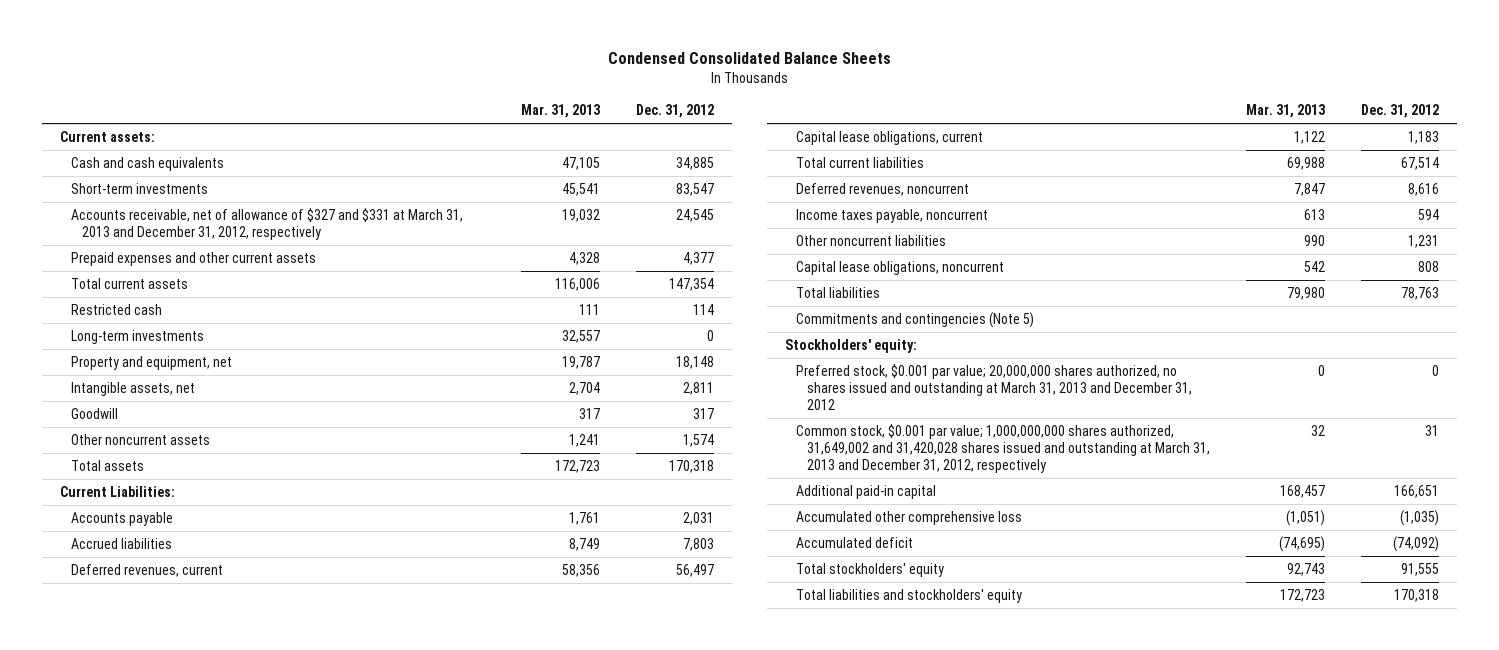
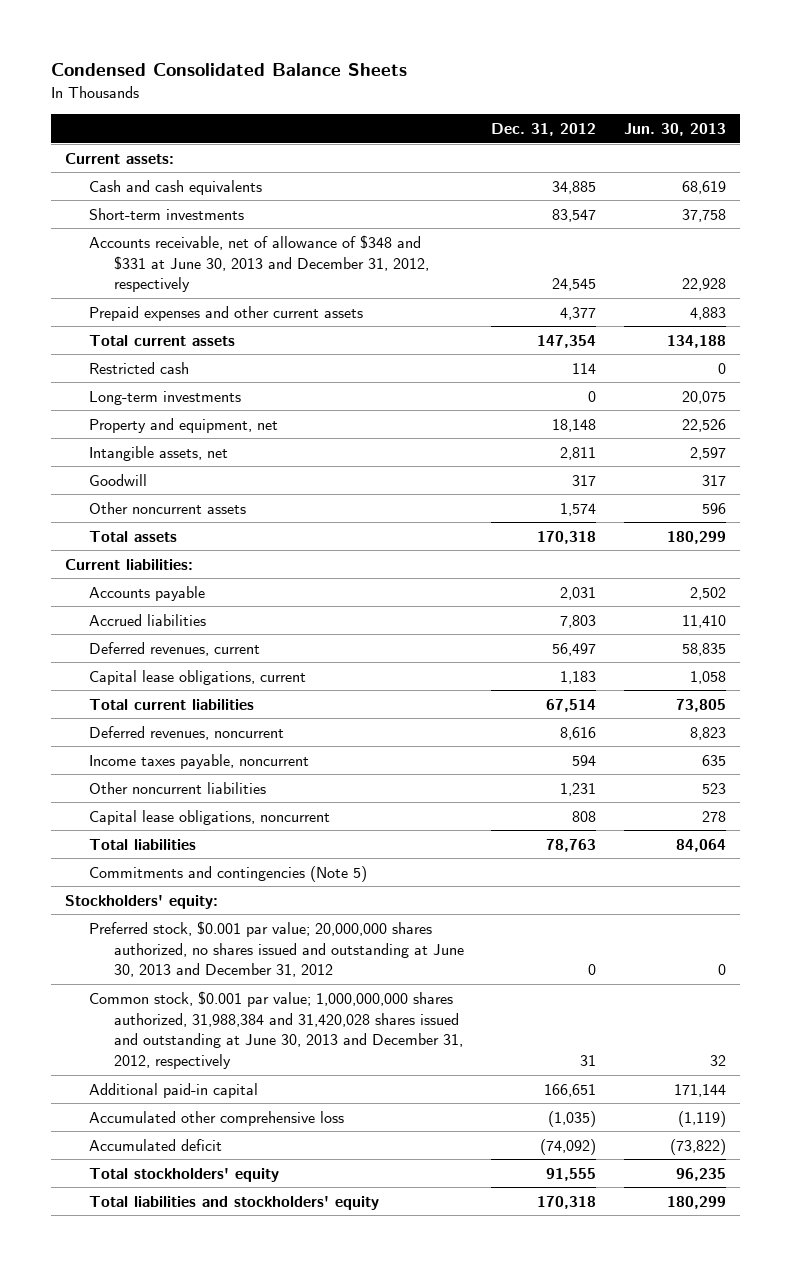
- | Mar. 31, 2013 | Dec. 31, 2012
+ | Dec. 31, 2012 | Jun. 30, 2013
- Accounts receivable, net of allowance of $327 and $331 at March 31, 2013 and December 31, 2012, respectively | 19,032 | 24,545
+ Accounts receivable, net of allowance of $348 and $331 at June 30, 2013 and December 31, 2012, respectively | 24,545 | 22,928
- Current Liabilities:
+ Current liabilities:
- Preferred stock, $0.001 par value; 20,000,000 shares authorized, no shares issued and outstanding at March 31, 2013 and December 31, 2012 | 0 | 0
- Common stock, $0.001 par value; 1,000,000,000 shares authorized, 31,649,002 and 31,420,028 shares issued and outstanding at March 31, 2013 and December 31, 2012, respectively | 32 | 31
+ Preferred stock, $0.001 par value; 20,000,000 shares authorized, no shares issued and outstanding at June 30, 2013 and December 31, 2012 | 0 | 0
+ Common stock, $0.001 par value; 1,000,000,000 shares authorized, 31,988,384 and 31,420,028 shares issued and outstanding at June 30, 2013 and December 31, 2012, respectively | 31 | 32

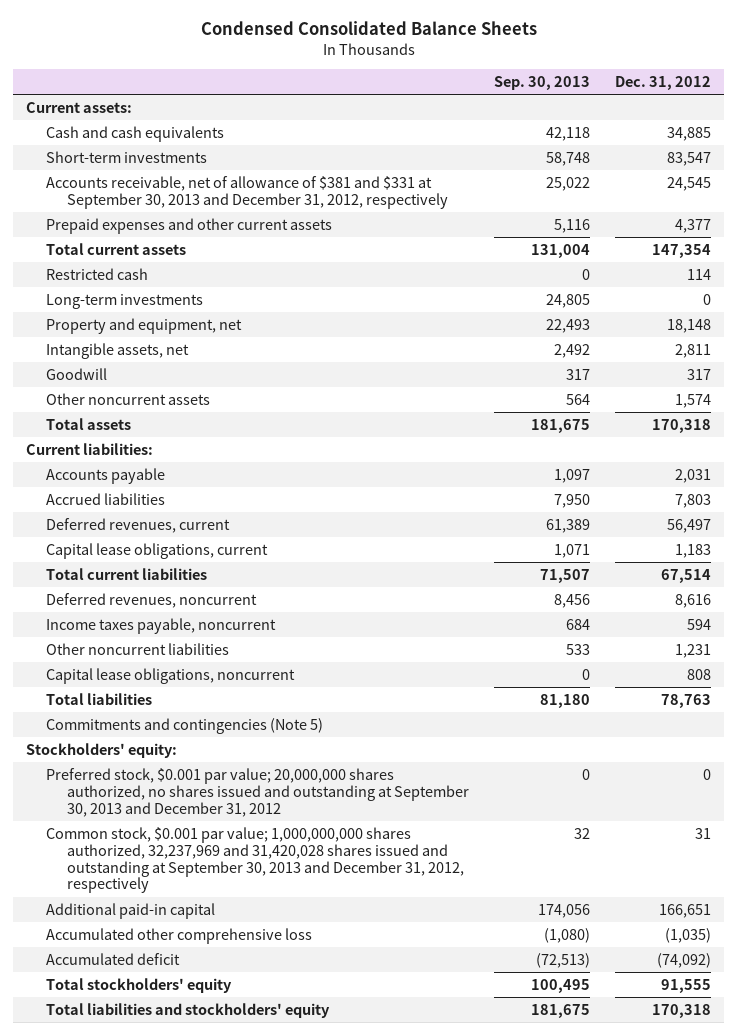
- | Dec. 31, 2012 | Jun. 30, 2013
+ | Sep. 30, 2013 | Dec. 31, 2012
- Accounts receivable, net of allowance of $348 and $331 at June 30, 2013 and December 31, 2012, respectively | 24,545 | 22,928
+ Accounts receivable, net of allowance of $381 and $331 at September 30, 2013 and December 31, 2012, respectively | 25,022 | 24,545
- Preferred stock, $0.001 par value; 20,000,000 shares authorized, no shares issued and outstanding at June 30, 2013 and December 31, 2012 | 0 | 0
- Common stock, $0.001 par value; 1,000,000,000 shares authorized, 31,988,384 and 31,420,028 shares issued and outstanding at June 30, 2013 and December 31, 2012, respectively | 31 | 32
+ Preferred stock, $0.001 par value; 20,000,000 shares authorized, no shares issued and outstanding at September 30, 2013 and December 31, 2012 | 0 | 0
+ Common stock, $0.001 par value; 1,000,000,000 shares authorized, 32,237,969 and 31,420,028 shares issued and outstanding at September 30, 2013 and December 31, 2012, respectively | 32 | 31

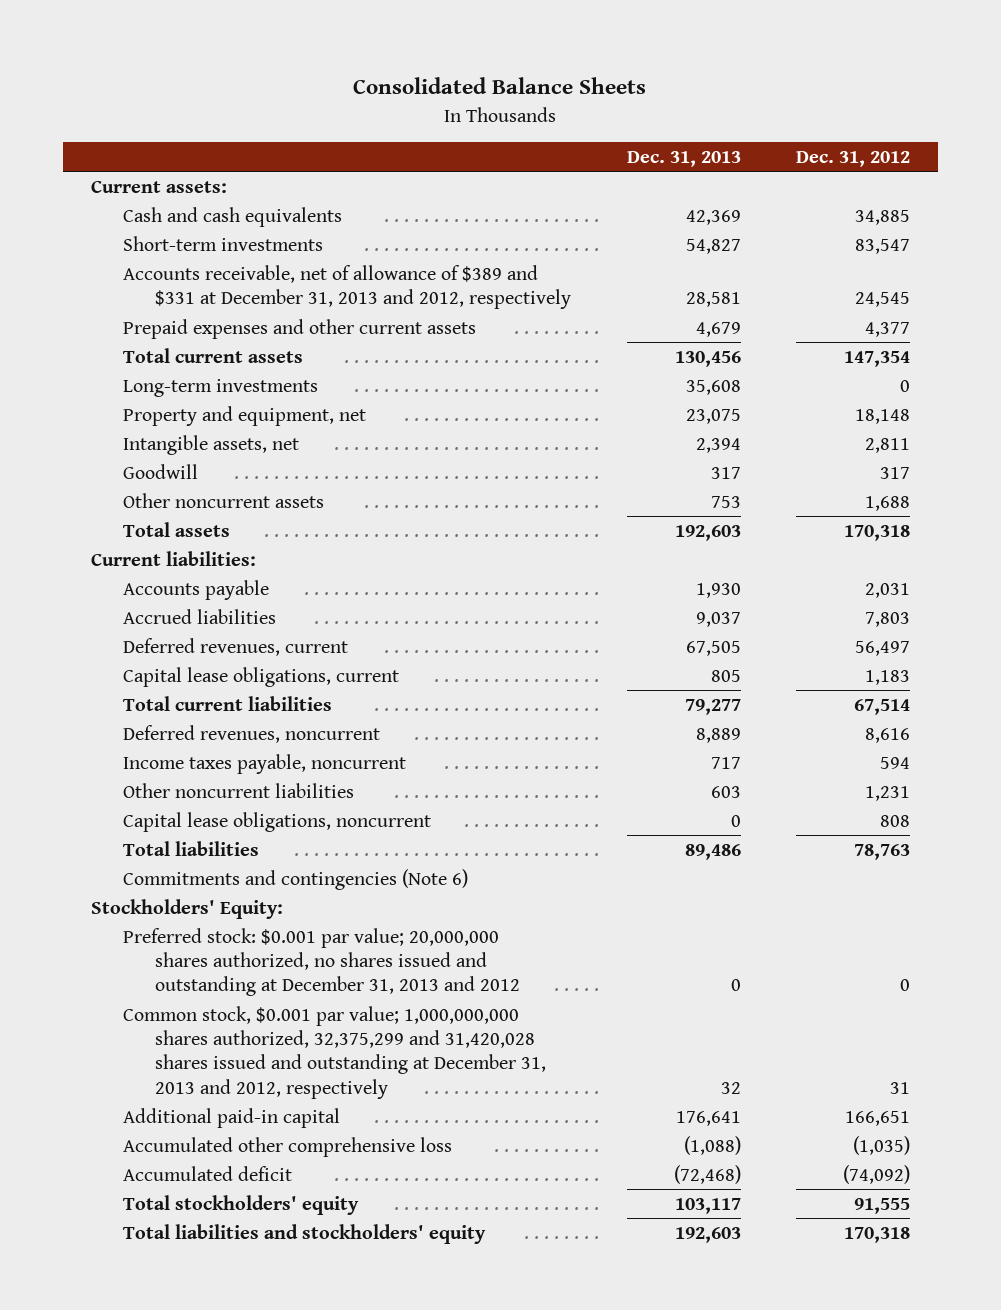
- Condensed Consolidated Balance Sheets
+ Consolidated Balance Sheets
- | Sep. 30, 2013 | Dec. 31, 2012
+ | Dec. 31, 2013 | Dec. 31, 2012
- Accounts receivable, net of allowance of $381 and $331 at September 30, 2013 and December 31, 2012, respectively | 25,022 | 24,545
+ Accounts receivable, net of allowance of $389 and $331 at December 31, 2013 and 2012, respectively | 28,581 | 24,545
- Restricted cash | 0 | 114
- Other noncurrent assets | 564 | 1,574
+ Other noncurrent assets | 753 | 1,688
- Commitments and contingencies (Note 5)
- Stockholders' equity:
- Preferred stock, $0.001 par value; 20,000,000 shares authorized, no shares issued and outstanding at September 30, 2013 and December 31, 2012 | 0 | 0
- Common stock, $0.001 par value; 1,000,000,000 shares authorized, 32,237,969 and 31,420,028 shares issued and outstanding at September 30, 2013 and December 31, 2012, respectively | 32 | 31
+ Commitments and contingencies (Note 6)
+ Stockholders' Equity:
+ Preferred stock: $0.001 par value; 20,000,000 shares authorized, no shares issued and outstanding at December 31, 2013 and 2012 | 0 | 0
+ Common stock, $0.001 par value; 1,000,000,000 shares authorized, 32,375,299 and 31,420,028 shares issued and outstanding at December 31, 2013 and 2012, respectively | 32 | 31

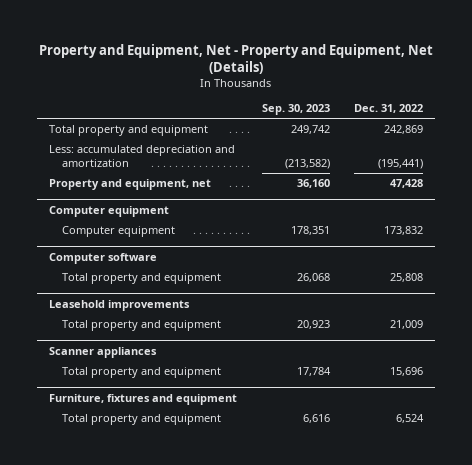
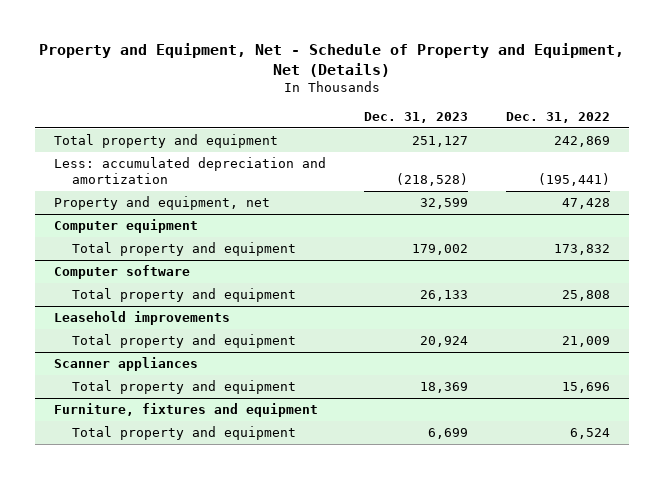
- Property and Equipment, Net - Property and Equipment, Net (Details)
+ Property and Equipment, Net - Schedule of Property and Equipment, Net (Details)
- | Sep. 30, 2023 | Dec. 31, 2022
+ | Dec. 31, 2023 | Dec. 31, 2022
@ Computer equipment
- Computer equipment | 178,351 | 173,832
+ Total property and equipment | 179,002 | 173,832

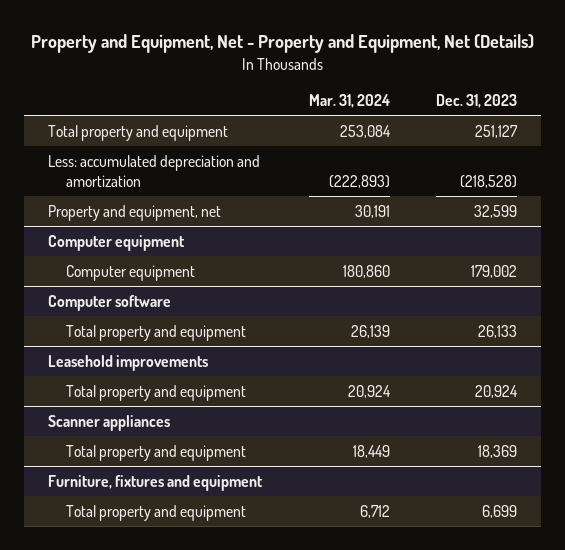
- Property and Equipment, Net - Schedule of Property and Equipment, Net (Details)
+ Property and Equipment, Net - Property and Equipment, Net (Details)
- | Dec. 31, 2023 | Dec. 31, 2022
+ | Mar. 31, 2024 | Dec. 31, 2023
@ Computer equipment
- Total property and equipment | 179,002 | 173,832
+ Computer equipment | 180,860 | 179,002

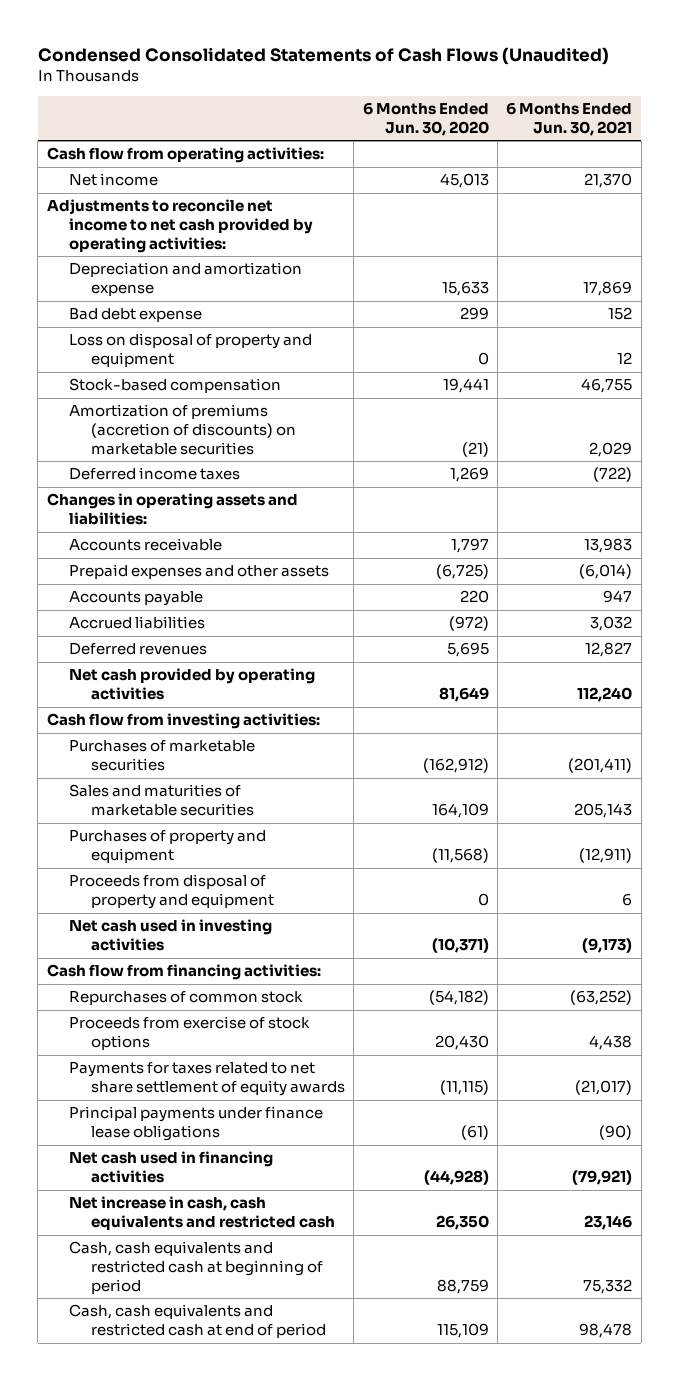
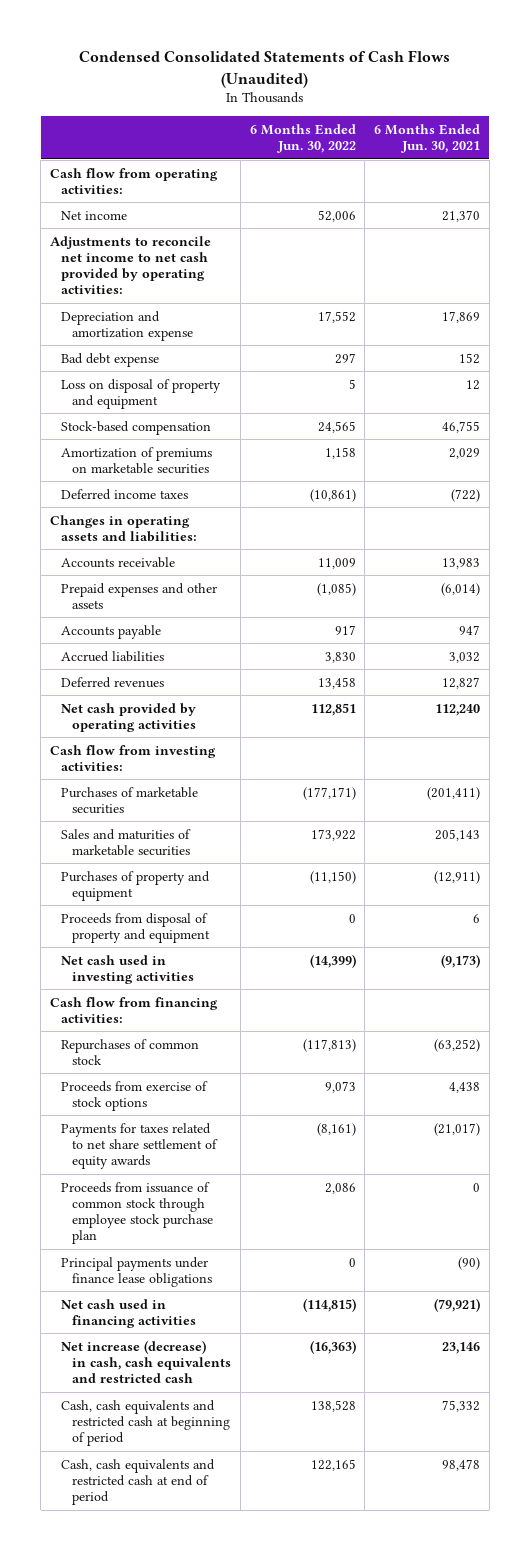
- | 6 Months Ended Jun. 30, 2020 | 6 Months Ended Jun. 30, 2021
+ | 6 Months Ended Jun. 30, 2022 | 6 Months Ended Jun. 30, 2021
- Amortization of premiums (accretion of discounts) on marketable securities | (21) | 2,029
+ Amortization of premiums on marketable securities | 1,158 | 2,029
+ Proceeds from issuance of common stock through employee stock purchase plan | 2,086 | 0
- Net increase in cash, cash equivalents and restricted cash | 26,350 | 23,146
+ Net increase (decrease) in cash, cash equivalents and restricted cash | (16,363) | 23,146

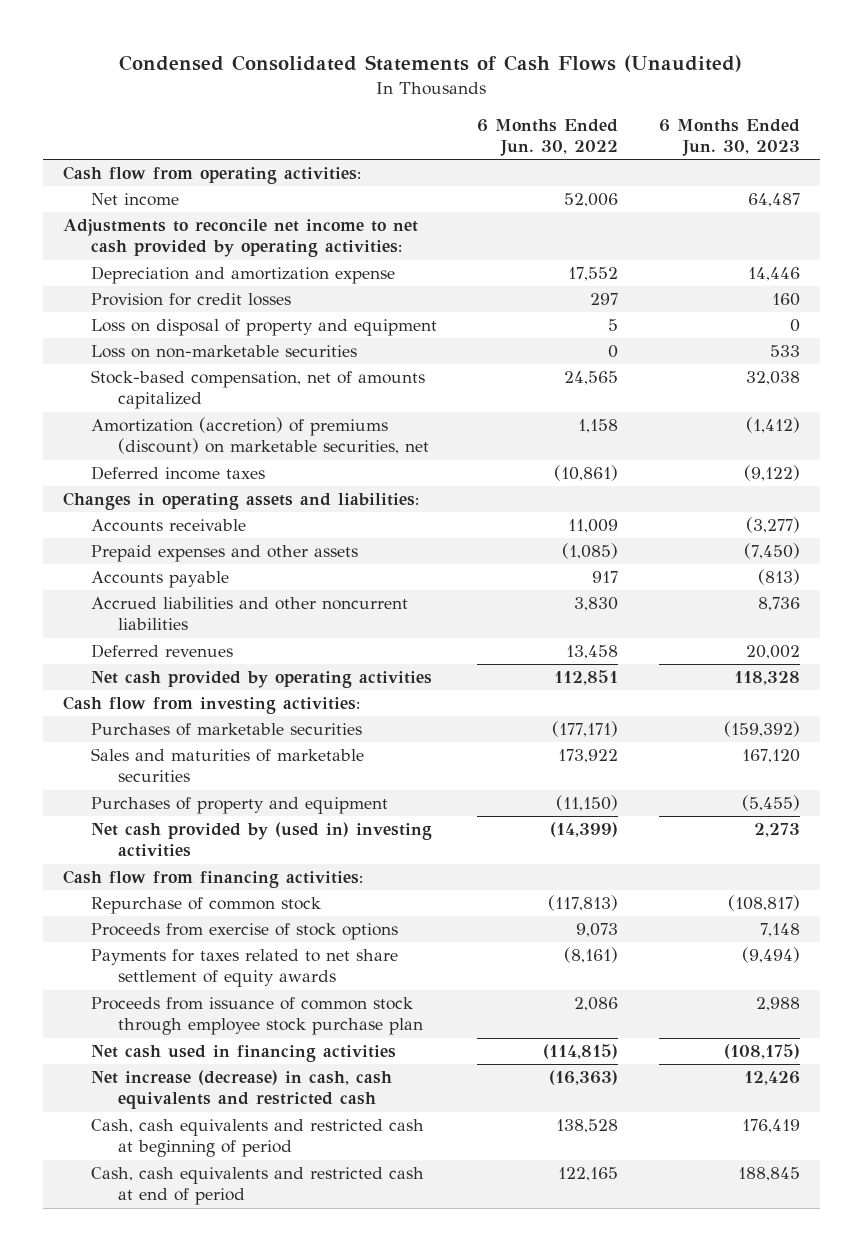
- | 6 Months Ended Jun. 30, 2022 | 6 Months Ended Jun. 30, 2021
+ | 6 Months Ended Jun. 30, 2022 | 6 Months Ended Jun. 30, 2023
- Bad debt expense | 297 | 152
+ Provision for credit losses | 297 | 160
- Stock-based compensation | 24,565 | 46,755
- Amortization of premiums on marketable securities | 1,158 | 2,029
+ Loss on non-marketable securities | 0 | 533
+ Stock-based compensation, net of amounts capitalized | 24,565 | 32,038
+ Amortization (accretion) of premiums (discount) on marketable securities, net | 1,158 | (1,412)
- Accrued liabilities | 3,830 | 3,032
+ Accrued liabilities and other noncurrent liabilities | 3,830 | 8,736
- Proceeds from disposal of property and equipment | 0 | 6
- Net cash used in investing activities | (14,399) | (9,173)
+ Net cash provided by (used in) investing activities | (14,399) | 2,273
- Repurchases of common stock | (117,813) | (63,252)
+ Repurchase of common stock | (117,813) | (108,817)
- Principal payments under finance lease obligations | 0 | (90)

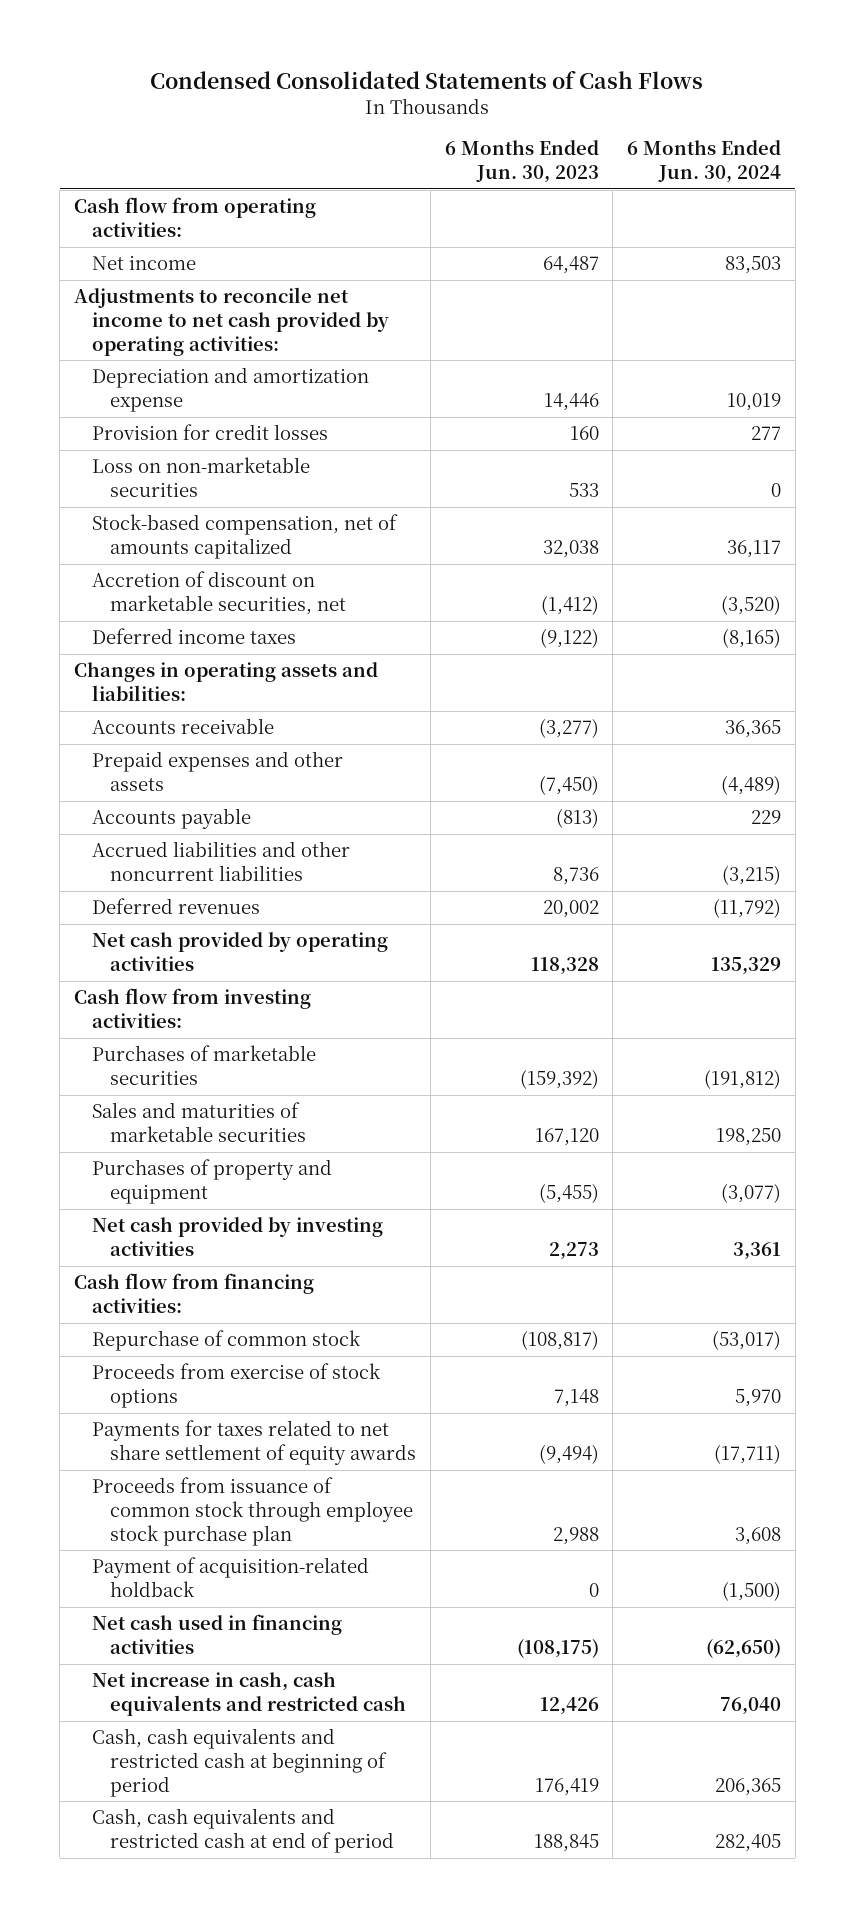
- Condensed Consolidated Statements of Cash Flows (Unaudited)
+ Condensed Consolidated Statements of Cash Flows
- | 6 Months Ended Jun. 30, 2022 | 6 Months Ended Jun. 30, 2023
+ | 6 Months Ended Jun. 30, 2023 | 6 Months Ended Jun. 30, 2024
- Loss on disposal of property and equipment | 5 | 0
- Amortization (accretion) of premiums (discount) on marketable securities, net | 1,158 | (1,412)
+ Accretion of discount on marketable securities, net | (1,412) | (3,520)
- Net cash provided by (used in) investing activities | (14,399) | 2,273
+ Net cash provided by investing activities | 2,273 | 3,361
+ Payment of acquisition-related holdback | 0 | (1,500)
- Net increase (decrease) in cash, cash equivalents and restricted cash | (16,363) | 12,426
+ Net increase in cash, cash equivalents and restricted cash | 12,426 | 76,040

